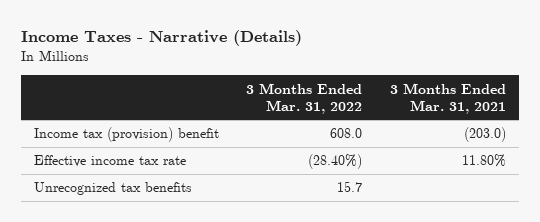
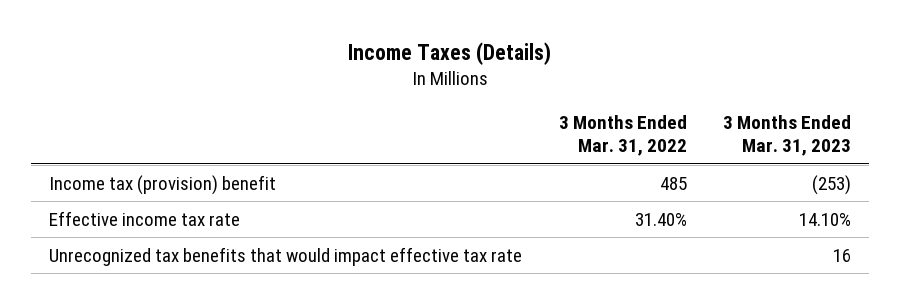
- Income Taxes - Narrative (Details)
+ Income Taxes (Details)
- | 3 Months Ended Mar. 31, 2022 | 3 Months Ended Mar. 31, 2021
+ | 3 Months Ended Mar. 31, 2022 | 3 Months Ended Mar. 31, 2023
- Income tax (provision) benefit | 608.0 | (203.0)
- Effective income tax rate | (28.40%) | 11.80%
- Unrecognized tax benefits | 15.7 |
+ Income tax (provision) benefit | 485 | (253)
+ Effective income tax rate | 31.40% | 14.10%
+ Unrecognized tax benefits that would impact effective tax rate | | 16

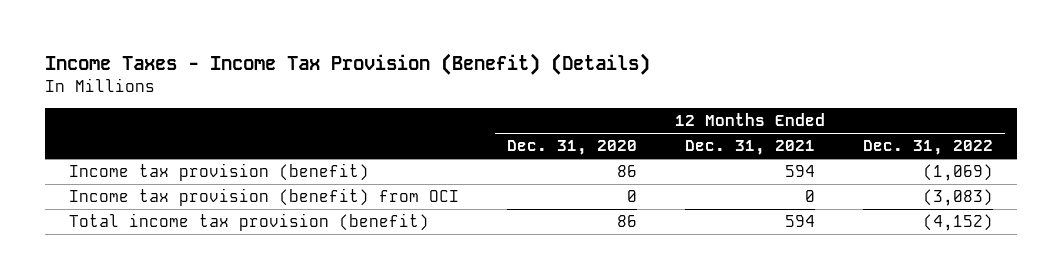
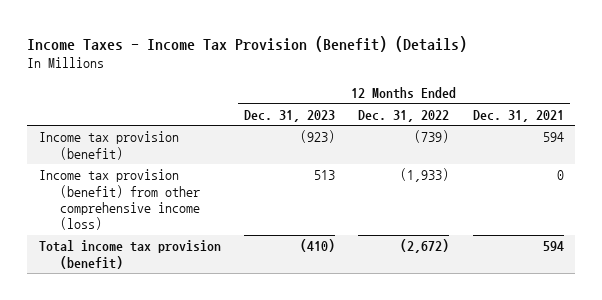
- | 12 Months Ended Dec. 31, 2020 | 12 Months Ended Dec. 31, 2021 | 12 Months Ended Dec. 31, 2022
+ | 12 Months Ended Dec. 31, 2023 | 12 Months Ended Dec. 31, 2022 | 12 Months Ended Dec. 31, 2021
- Income tax provision (benefit) | 86 | 594 | (1,069)
- Income tax provision (benefit) from OCI | 0 | 0 | (3,083)
- Total income tax provision (benefit) | 86 | 594 | (4,152)
+ Income tax provision (benefit) | (923) | (739) | 594
+ Income tax provision (benefit) from other comprehensive income (loss) | 513 | (1,933) | 0
+ Total income tax provision (benefit) | (410) | (2,672) | 594

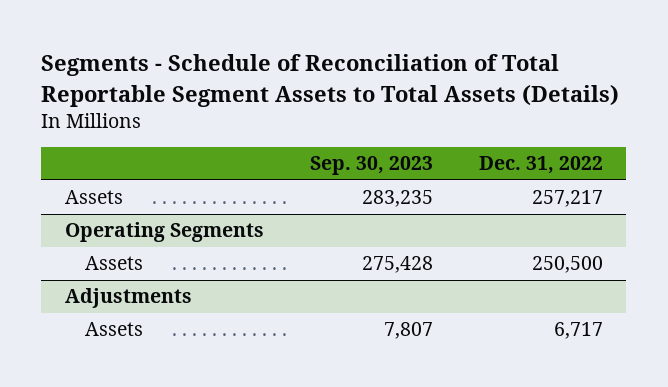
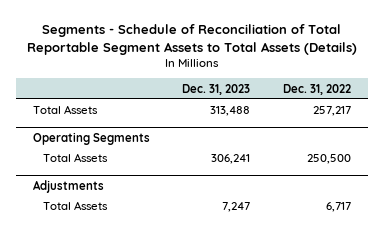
- | Sep. 30, 2023 | Dec. 31, 2022
+ | Dec. 31, 2023 | Dec. 31, 2022
- Assets | 283,235 | 257,217
+ Total Assets | 313,488 | 257,217
@ Operating Segments
- Assets | 275,428 | 250,500
+ Total Assets | 306,241 | 250,500
@ Adjustments
- Assets | 7,807 | 6,717
+ Total Assets | 7,247 | 6,717

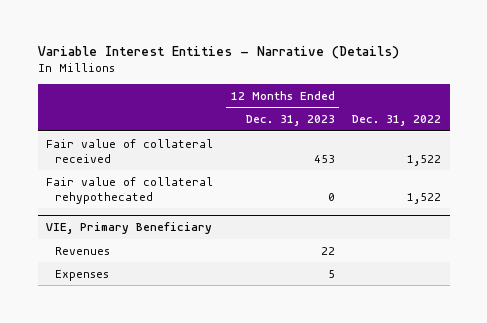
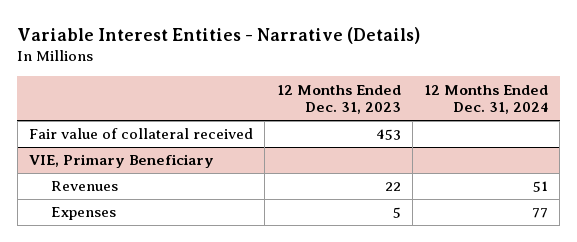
- | 12 Months Ended Dec. 31, 2023 | Dec. 31, 2022
+ | 12 Months Ended Dec. 31, 2023 | 12 Months Ended Dec. 31, 2024
- Fair value of collateral rehypothecated | 0 | 1,522

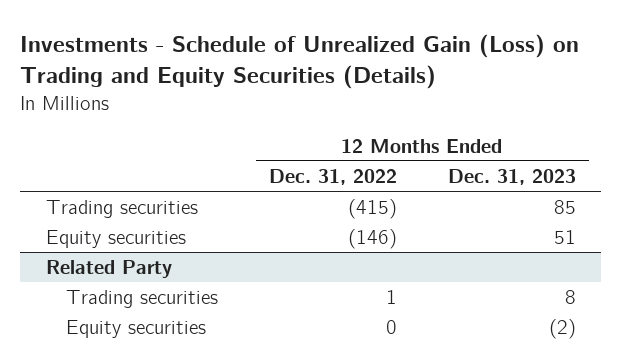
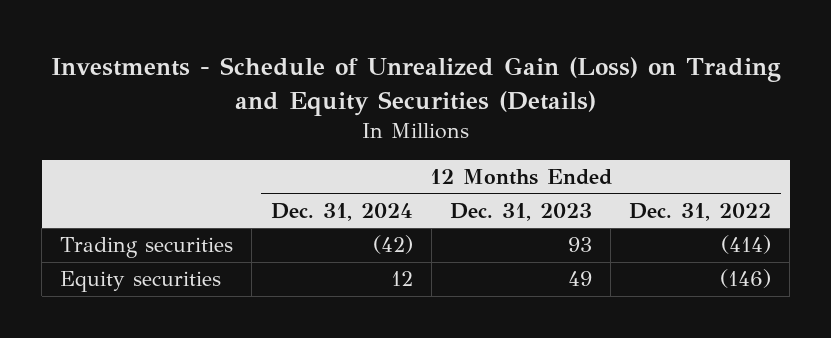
- | 12 Months Ended Dec. 31, 2022 | 12 Months Ended Dec. 31, 2023
+ | 12 Months Ended Dec. 31, 2024 | 12 Months Ended Dec. 31, 2023 | 12 Months Ended Dec. 31, 2022
- Trading securities | (415) | 85
- Equity securities | (146) | 51
- Related Party
- Trading securities | 1 | 8
- Equity securities | 0 | (2)
+ Trading securities | (42) | 93 | (414)
+ Equity securities | 12 | 49 | (146)

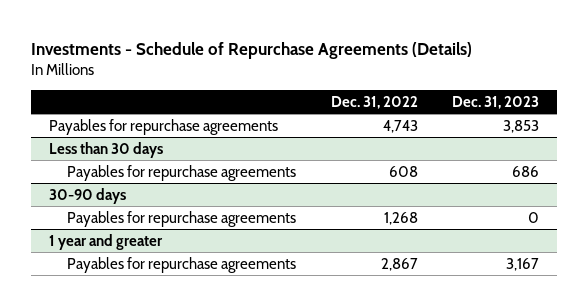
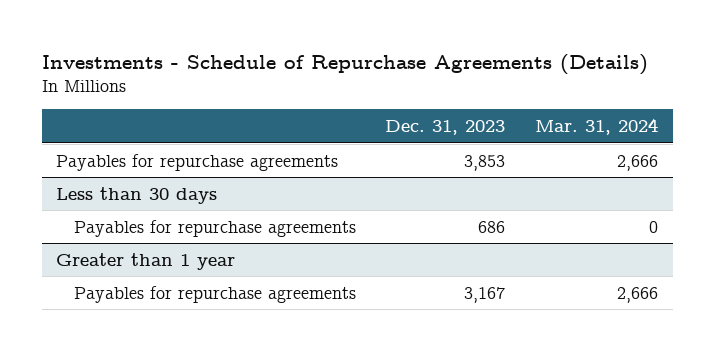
- | Dec. 31, 2022 | Dec. 31, 2023
+ | Dec. 31, 2023 | Mar. 31, 2024
- 30-90 days
- Payables for repurchase agreements | 1,268 | 0
- 1 year and greater
+ Greater than 1 year

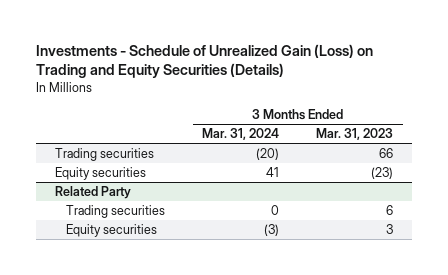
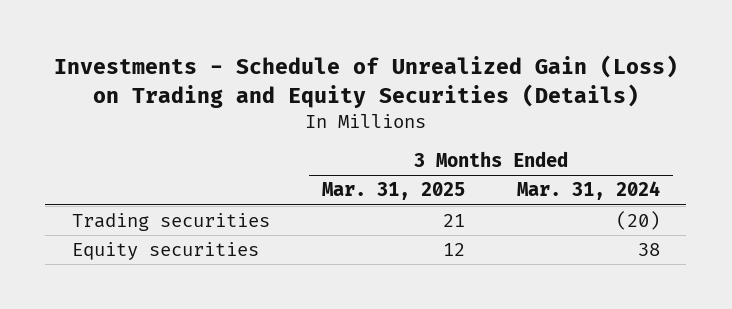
- | 3 Months Ended Mar. 31, 2024 | 3 Months Ended Mar. 31, 2023
+ | 3 Months Ended Mar. 31, 2025 | 3 Months Ended Mar. 31, 2024
- Equity securities | 41 | (23)
- Related Party
- Trading securities | 0 | 6
- Equity securities | (3) | 3
+ Equity securities | 12 | 38

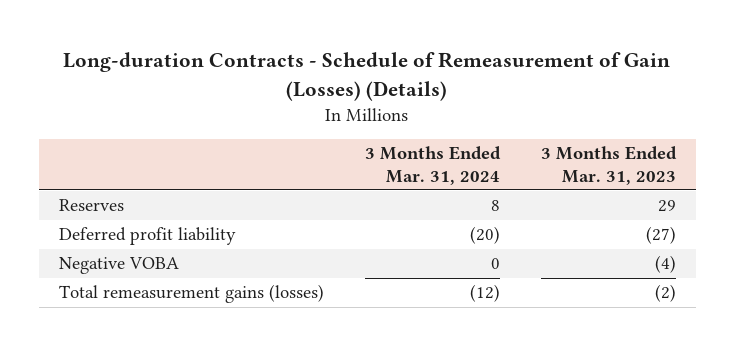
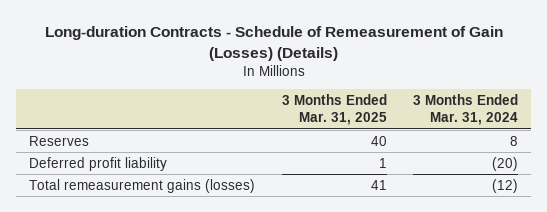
- | 3 Months Ended Mar. 31, 2024 | 3 Months Ended Mar. 31, 2023
+ | 3 Months Ended Mar. 31, 2025 | 3 Months Ended Mar. 31, 2024
- Negative VOBA | 0 | (4)

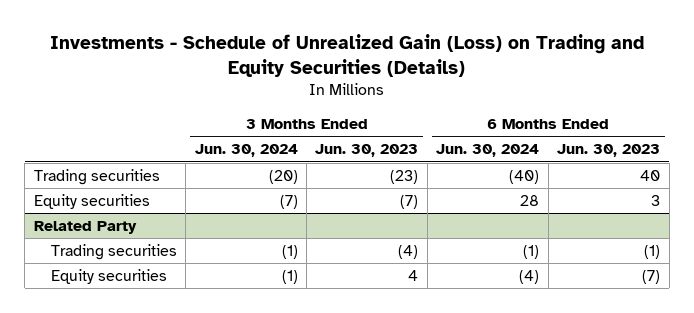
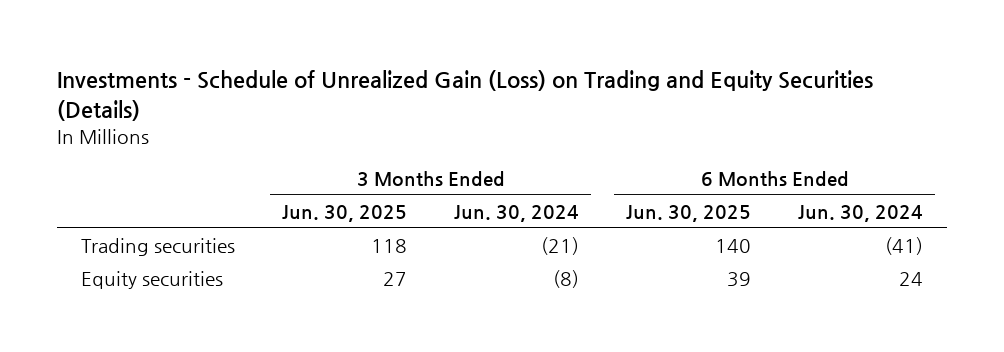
- | 3 Months Ended Jun. 30, 2024 | 3 Months Ended Jun. 30, 2023 | 6 Months Ended Jun. 30, 2024 | 6 Months Ended Jun. 30, 2023
+ | 3 Months Ended Jun. 30, 2025 | 3 Months Ended Jun. 30, 2024 | 6 Months Ended Jun. 30, 2025 | 6 Months Ended Jun. 30, 2024
- Trading securities | (20) | (23) | (40) | 40
- Equity securities | (7) | (7) | 28 | 3
- Related Party
- Trading securities | (1) | (4) | (1) | (1)
- Equity securities | (1) | 4 | (4) | (7)
+ Trading securities | 118 | (21) | 140 | (41)
+ Equity securities | 27 | (8) | 39 | 24

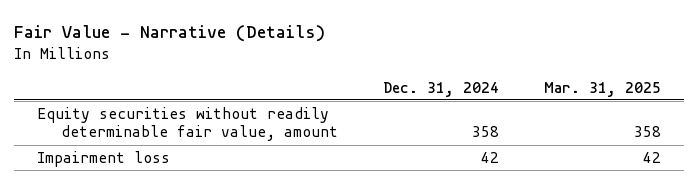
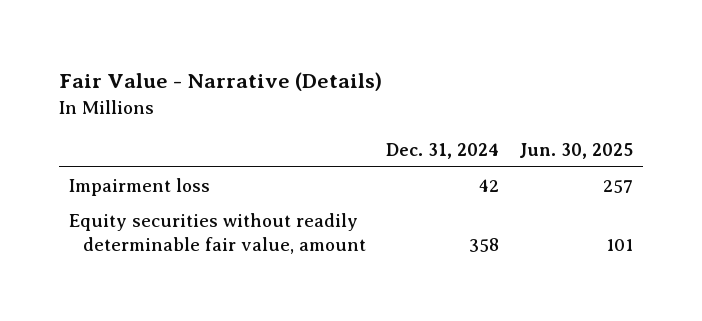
- | Dec. 31, 2024 | Mar. 31, 2025
+ | Dec. 31, 2024 | Jun. 30, 2025
moved down: Equity securities without readily determinable fair value, amount | 358 | 101

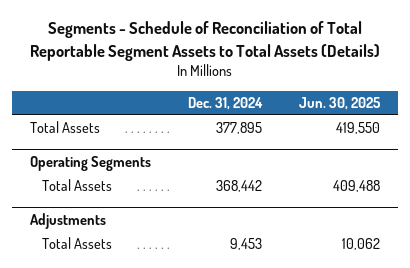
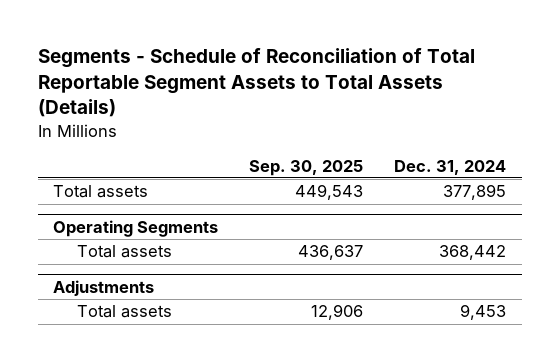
- | Dec. 31, 2024 | Jun. 30, 2025
+ | Sep. 30, 2025 | Dec. 31, 2024
- Total Assets | 377,895 | 419,550
+ Total assets | 449,543 | 377,895
@ Operating Segments
- Total Assets | 368,442 | 409,488
+ Total assets | 436,637 | 368,442
@ Adjustments
- Total Assets | 9,453 | 10,062
+ Total assets | 12,906 | 9,453

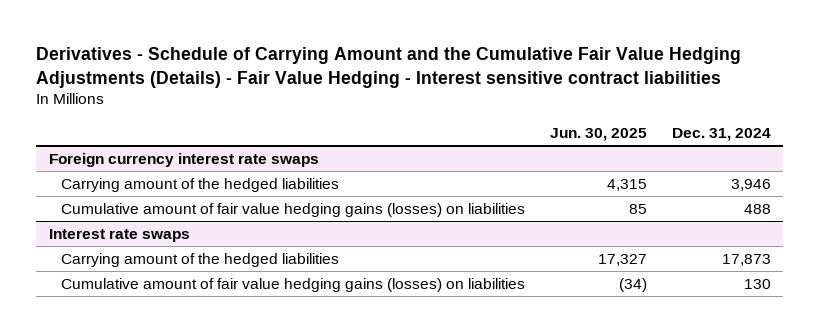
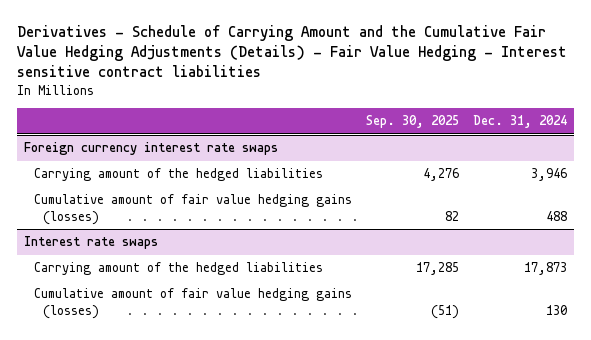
- | Jun. 30, 2025 | Dec. 31, 2024
+ | Sep. 30, 2025 | Dec. 31, 2024
@ Foreign currency interest rate swaps
- Cumulative amount of fair value hedging gains (losses) on liabilities | 85 | 488
+ Cumulative amount of fair value hedging gains (losses) | 82 | 488
@ Interest rate swaps
- Cumulative amount of fair value hedging gains (losses) on liabilities | (34) | 130
+ Cumulative amount of fair value hedging gains (losses) | (51) | 130

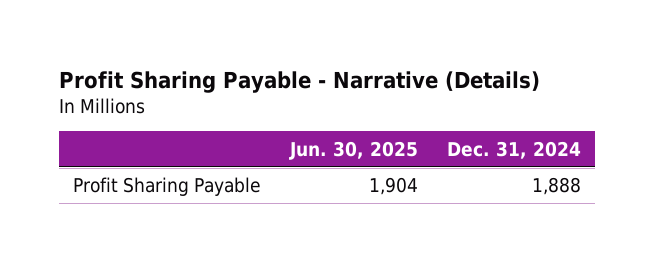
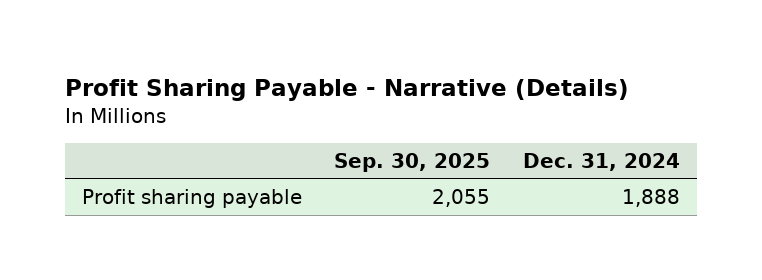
- | Jun. 30, 2025 | Dec. 31, 2024
+ | Sep. 30, 2025 | Dec. 31, 2024
- Profit Sharing Payable | 1,904 | 1,888
+ Profit sharing payable | 2,055 | 1,888

